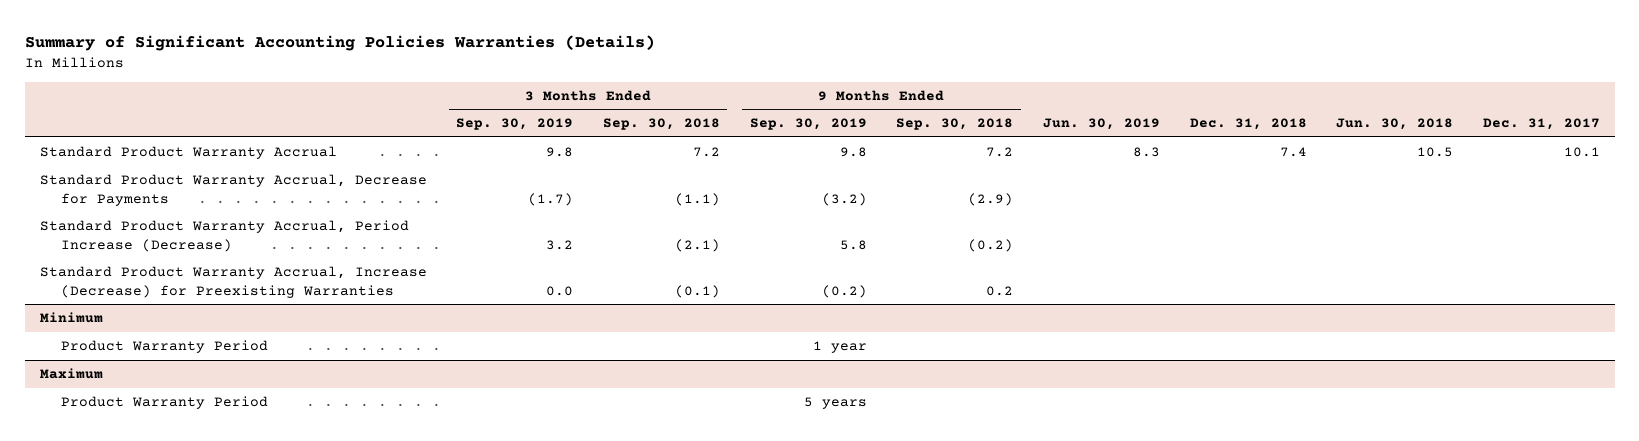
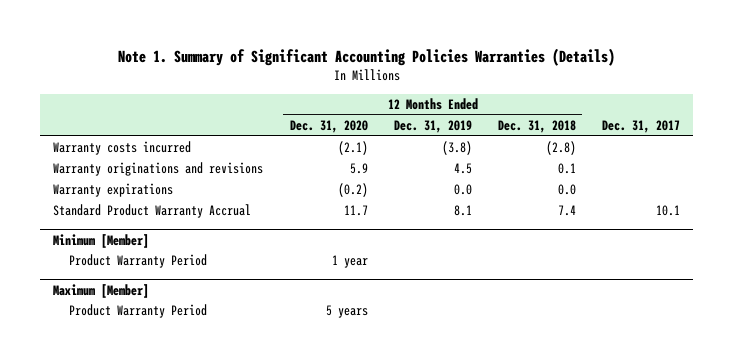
- Summary of Significant Accounting Policies Warranties (Details)
+ Note 1. Summary of Significant Accounting Policies Warranties (Details)
- | 3 Months Ended Sep. 30, 2019 | 3 Months Ended Sep. 30, 2018 | 9 Months Ended Sep. 30, 2019 | 9 Months Ended Sep. 30, 2018 | Jun. 30, 2019 | Dec. 31, 2018 | Jun. 30, 2018 | Dec. 31, 2017
+ | 12 Months Ended Dec. 31, 2020 | 12 Months Ended Dec. 31, 2019 | 12 Months Ended Dec. 31, 2018 | Dec. 31, 2017
+ Warranty costs incurred | (2.1) | (3.8) | (2.8) |
+ Warranty originations and revisions | 5.9 | 4.5 | 0.1 |
+ Warranty expirations | (0.2) | 0.0 | 0.0 |
- Standard Product Warranty Accrual, Decrease for Payments | (1.7) | (1.1) | (3.2) | (2.9) | | | |
- Standard Product Warranty Accrual, Period Increase (Decrease) | 3.2 | (2.1) | 5.8 | (0.2) | | | |
- Standard Product Warranty Accrual, Increase (Decrease) for Preexisting Warranties | 0.0 | (0.1) | (0.2) | 0.2 | | | |
- Minimum
+ Minimum [Member]
- Maximum
+ Maximum [Member]

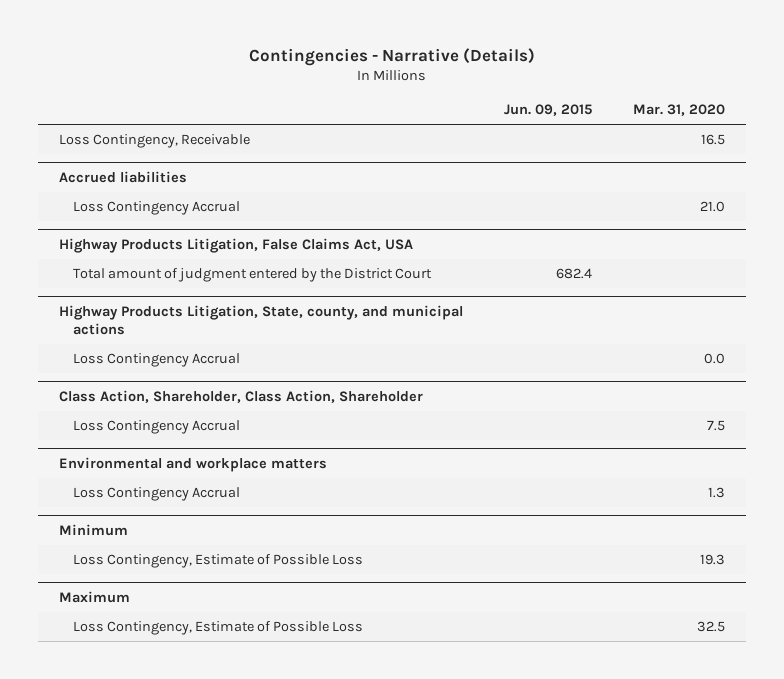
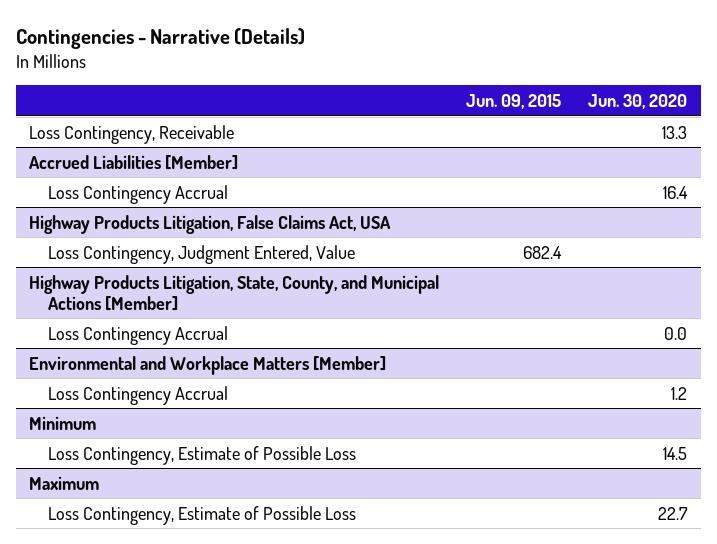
- | Jun. 09, 2015 | Mar. 31, 2020
+ | Jun. 09, 2015 | Jun. 30, 2020
- Accrued liabilities
+ Accrued Liabilities [Member]
@ Highway Products Litigation, False Claims Act, USA
- Total amount of judgment entered by the District Court | 682.4 |
- Highway Products Litigation, State, county, and municipal actions
@ Highway Products Litigation, False Claims Act, USA
+ Loss Contingency, Judgment Entered, Value | 682.4 |
+ Highway Products Litigation, State, County, and Municipal Actions [Member]
- Class Action, Shareholder, Class Action, Shareholder
- Loss Contingency Accrual | | 7.5
- Environmental and workplace matters
+ Environmental and Workplace Matters [Member]

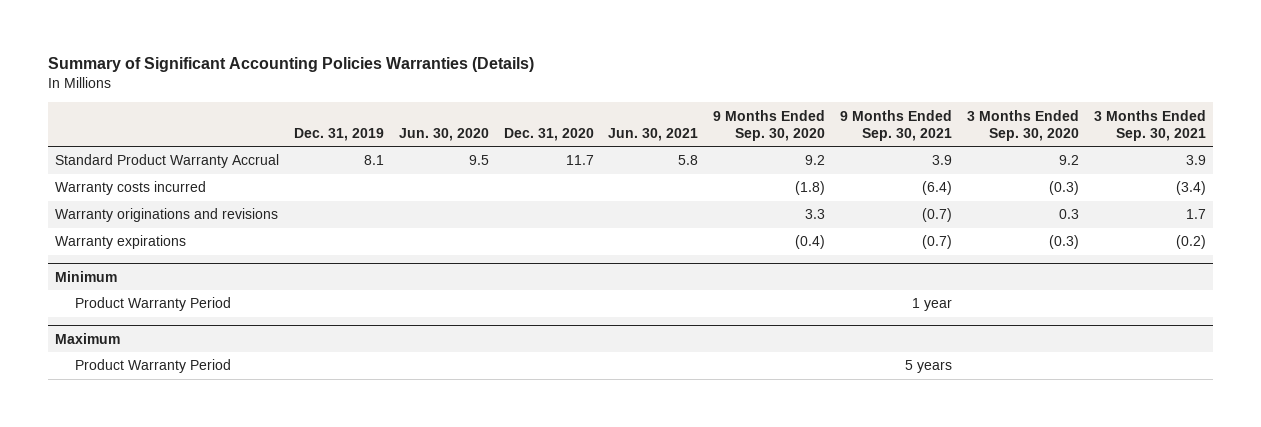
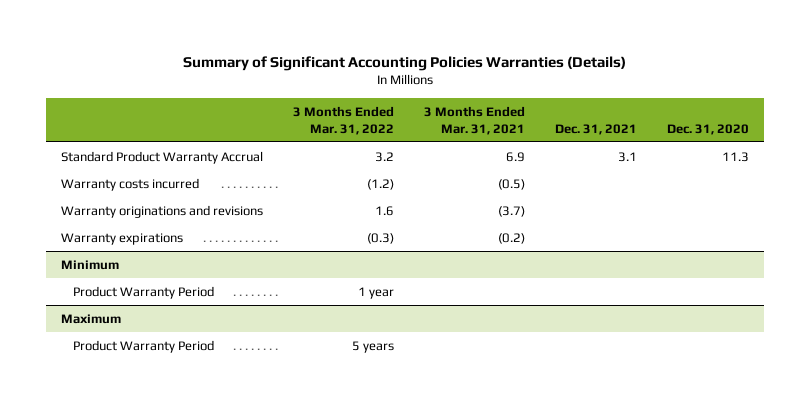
- | Dec. 31, 2019 | Jun. 30, 2020 | Dec. 31, 2020 | Jun. 30, 2021 | 9 Months Ended Sep. 30, 2020 | 9 Months Ended Sep. 30, 2021 | 3 Months Ended Sep. 30, 2020 | 3 Months Ended Sep. 30, 2021
+ | 3 Months Ended Mar. 31, 2022 | 3 Months Ended Mar. 31, 2021 | Dec. 31, 2021 | Dec. 31, 2020
- Standard Product Warranty Accrual | 8.1 | 9.5 | 11.7 | 5.8 | 9.2 | 3.9 | 9.2 | 3.9
+ Standard Product Warranty Accrual | 3.2 | 6.9 | 3.1 | 11.3

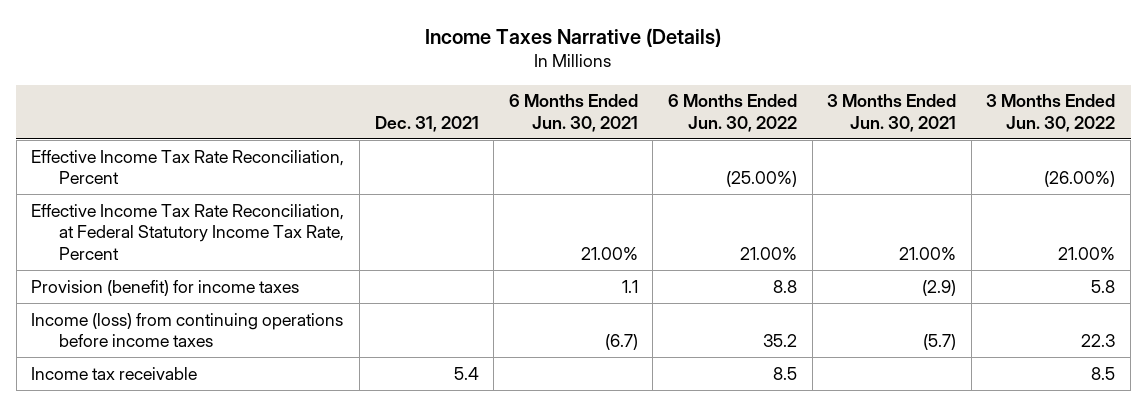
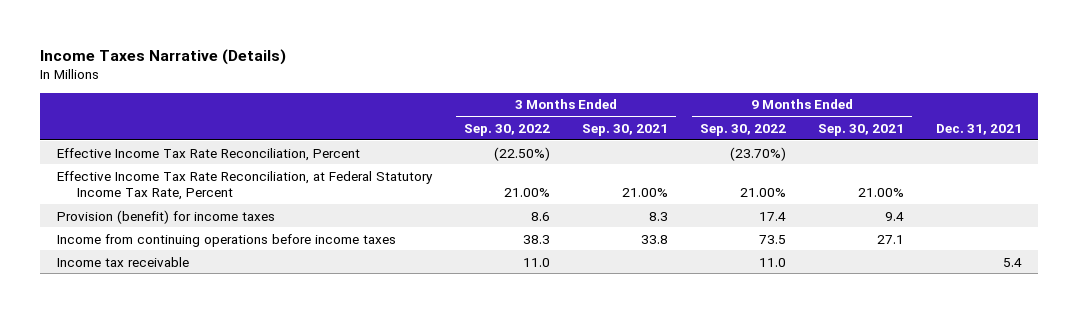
- | Dec. 31, 2021 | 6 Months Ended Jun. 30, 2021 | 6 Months Ended Jun. 30, 2022 | 3 Months Ended Jun. 30, 2021 | 3 Months Ended Jun. 30, 2022
+ | 3 Months Ended Sep. 30, 2022 | 3 Months Ended Sep. 30, 2021 | 9 Months Ended Sep. 30, 2022 | 9 Months Ended Sep. 30, 2021 | Dec. 31, 2021
- Income (loss) from continuing operations before income taxes | | (6.7) | 35.2 | (5.7) | 22.3
+ Income from continuing operations before income taxes | 38.3 | 33.8 | 73.5 | 27.1 |

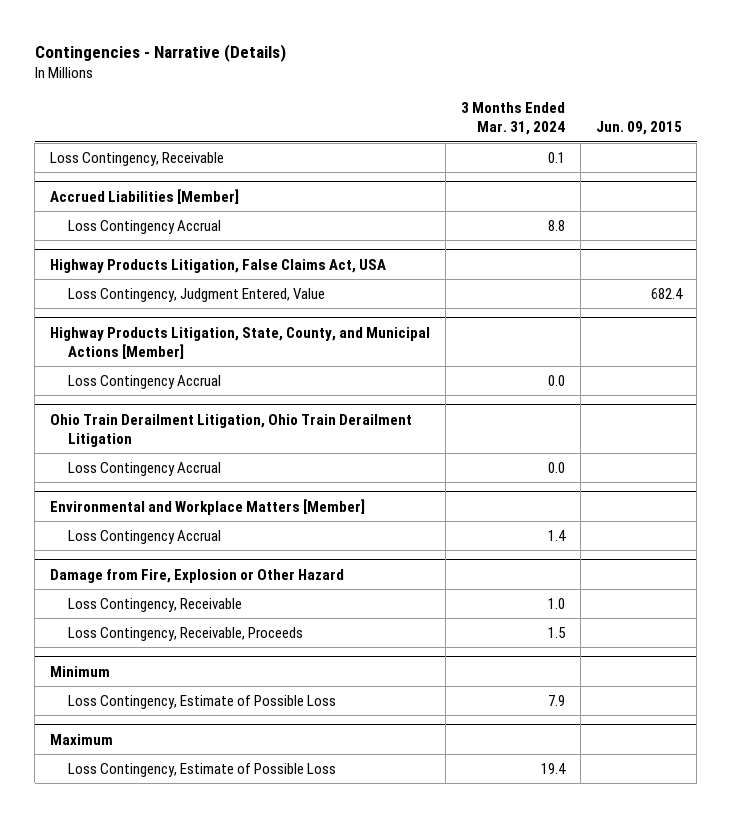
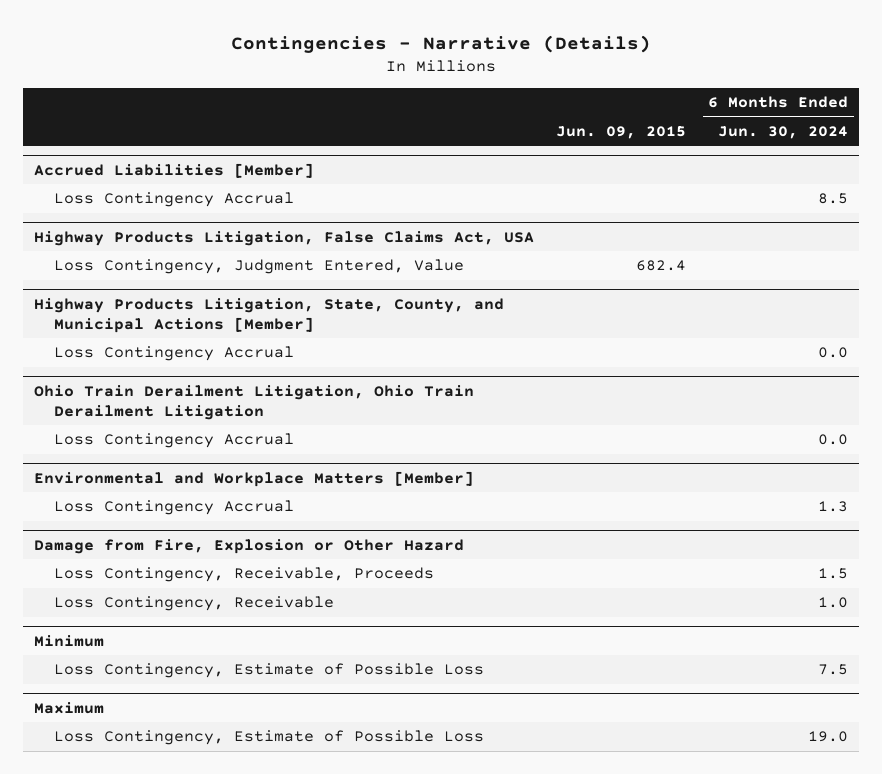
- | 3 Months Ended Mar. 31, 2024 | Jun. 09, 2015
+ | Jun. 09, 2015 | 6 Months Ended Jun. 30, 2024
- Loss Contingency, Receivable | 0.1 |
@ Damage from Fire, Explosion or Other Hazard
moved down: Loss Contingency, Receivable | | 1.0

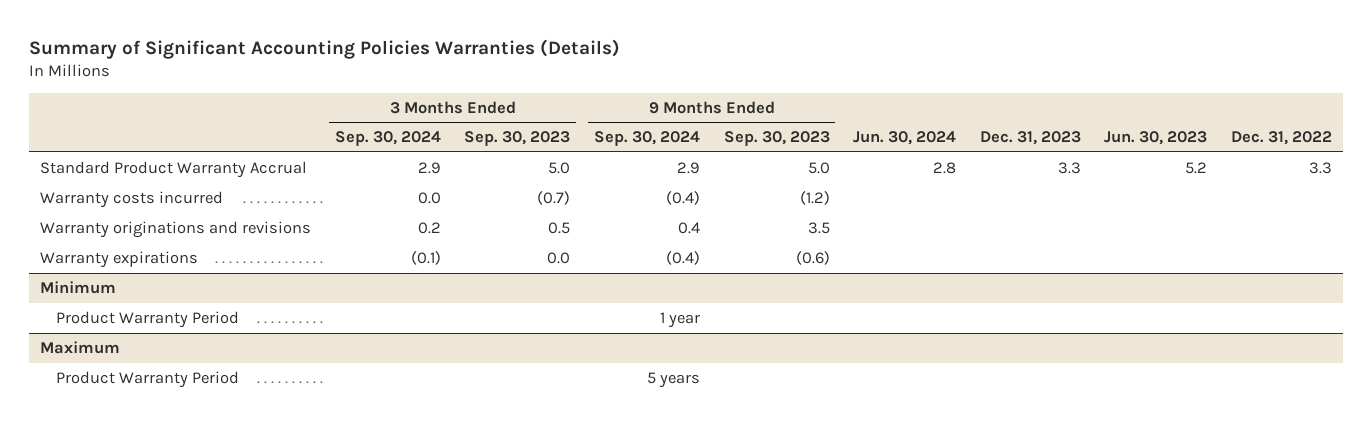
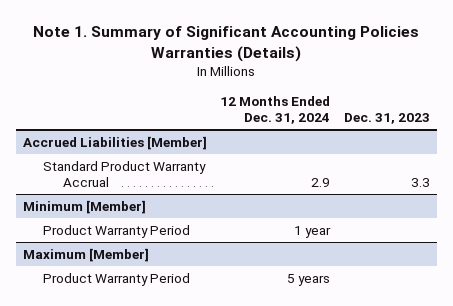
- Summary of Significant Accounting Policies Warranties (Details)
+ Note 1. Summary of Significant Accounting Policies Warranties (Details)
- | 3 Months Ended Sep. 30, 2024 | 3 Months Ended Sep. 30, 2023 | 9 Months Ended Sep. 30, 2024 | 9 Months Ended Sep. 30, 2023 | Jun. 30, 2024 | Dec. 31, 2023 | Jun. 30, 2023 | Dec. 31, 2022
+ | 12 Months Ended Dec. 31, 2024 | Dec. 31, 2023
+ Accrued Liabilities [Member]
- Warranty costs incurred | 0.0 | (0.7) | (0.4) | (1.2) | | | |
- Warranty originations and revisions | 0.2 | 0.5 | 0.4 | 3.5 | | | |
- Warranty expirations | (0.1) | 0.0 | (0.4) | (0.6) | | | |
- Minimum
+ Minimum [Member]
- Maximum
+ Maximum [Member]

